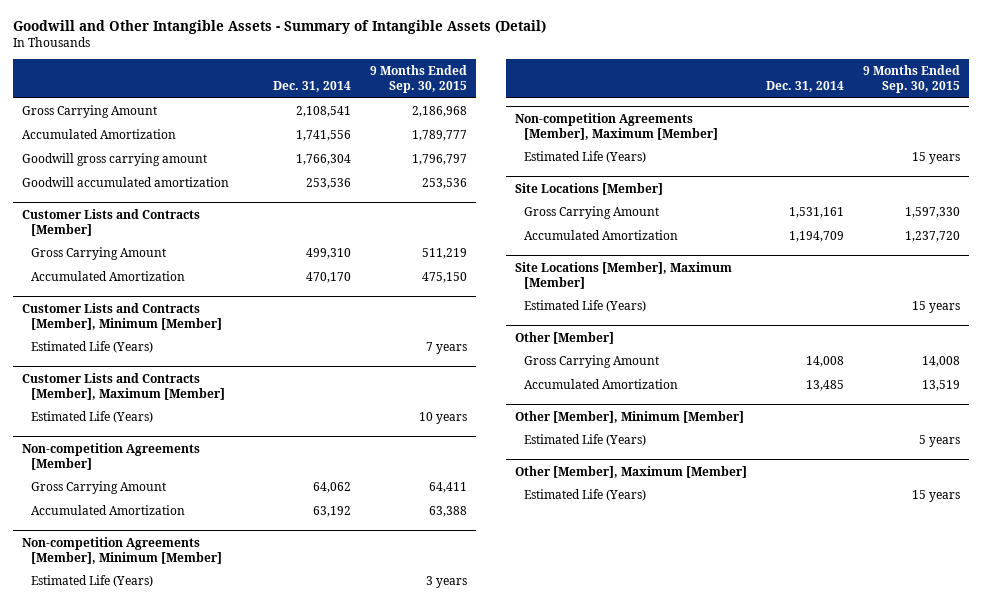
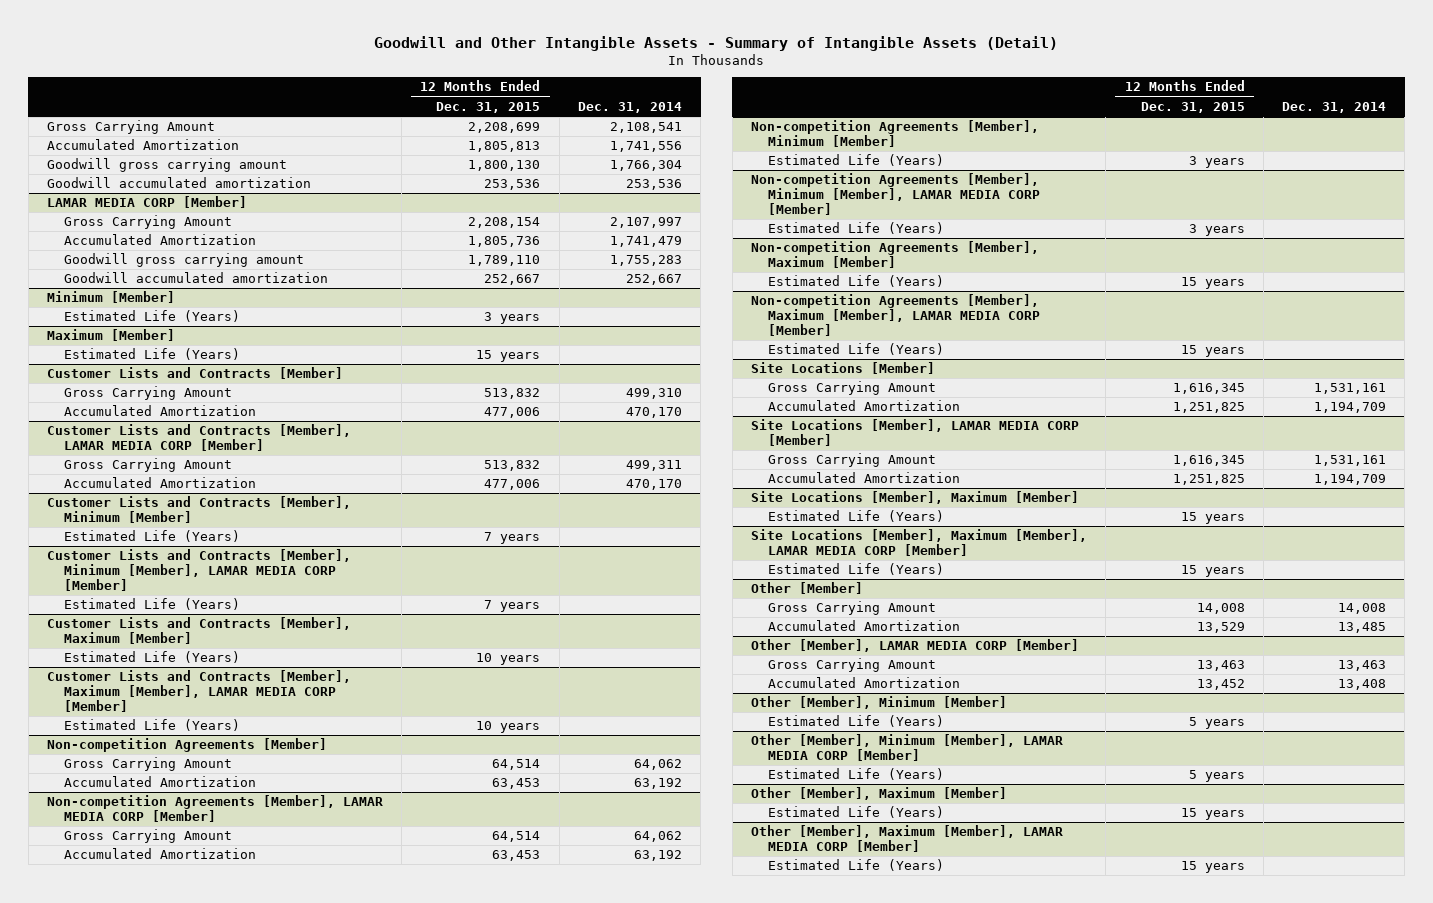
- | Dec. 31, 2014 | 9 Months Ended Sep. 30, 2015
+ | 12 Months Ended Dec. 31, 2015 | Dec. 31, 2014
+ LAMAR MEDIA CORP [Member]
+ Gross Carrying Amount | 2,208,154 | 2,107,997
+ Accumulated Amortization | 1,805,736 | 1,741,479
+ Goodwill gross carrying amount | 1,789,110 | 1,755,283
+ Goodwill accumulated amortization | 252,667 | 252,667
+ Minimum [Member]
+ Estimated Life (Years) | 3 years |
+ Maximum [Member]
+ Estimated Life (Years) | 15 years |
+ Customer Lists and Contracts [Member], LAMAR MEDIA CORP [Member]
+ Gross Carrying Amount | 513,832 | 499,311
+ Accumulated Amortization | 477,006 | 470,170
+ Customer Lists and Contracts [Member], Minimum [Member], LAMAR MEDIA CORP [Member]
+ Estimated Life (Years) | 7 years |
+ Customer Lists and Contracts [Member], Maximum [Member], LAMAR MEDIA CORP [Member]
+ Estimated Life (Years) | 10 years |
+ Non-competition Agreements [Member], LAMAR MEDIA CORP [Member]
+ Gross Carrying Amount | 64,514 | 64,062
+ Accumulated Amortization | 63,453 | 63,192
+ Non-competition Agreements [Member], Minimum [Member], LAMAR MEDIA CORP [Member]
+ Estimated Life (Years) | 3 years |
+ Non-competition Agreements [Member], Maximum [Member], LAMAR MEDIA CORP [Member]
+ Estimated Life (Years) | 15 years |
+ Site Locations [Member], LAMAR MEDIA CORP [Member]
+ Gross Carrying Amount | 1,616,345 | 1,531,161
+ Accumulated Amortization | 1,251,825 | 1,194,709
+ Site Locations [Member], Maximum [Member], LAMAR MEDIA CORP [Member]
+ Estimated Life (Years) | 15 years |
+ Other [Member], LAMAR MEDIA CORP [Member]
+ Gross Carrying Amount | 13,463 | 13,463
+ Accumulated Amortization | 13,452 | 13,408
+ Other [Member], Minimum [Member], LAMAR MEDIA CORP [Member]
+ Estimated Life (Years) | 5 years |
+ Other [Member], Maximum [Member], LAMAR MEDIA CORP [Member]
+ Estimated Life (Years) | 15 years |

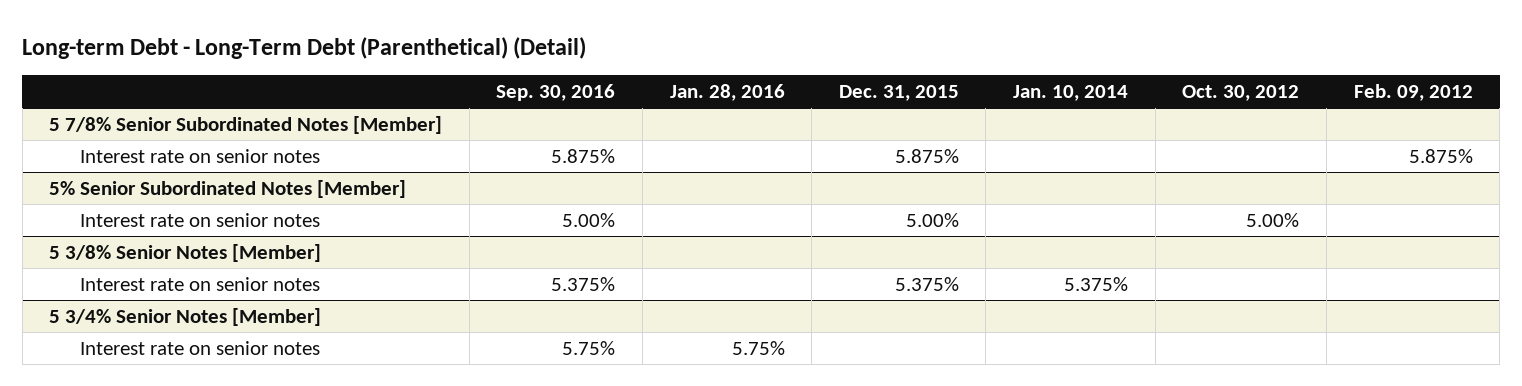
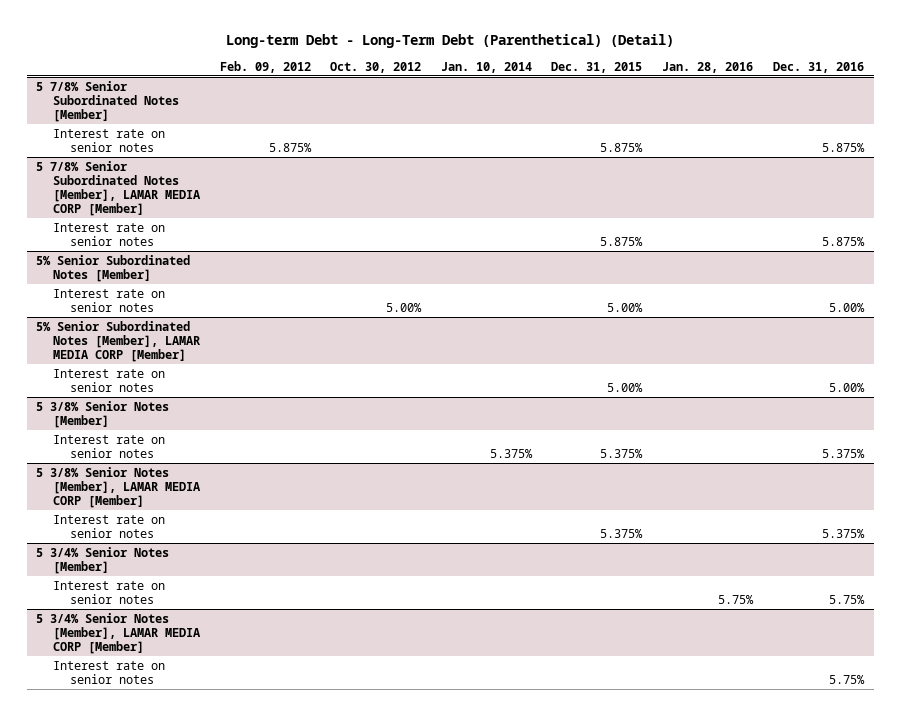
- | Sep. 30, 2016 | Jan. 28, 2016 | Dec. 31, 2015 | Jan. 10, 2014 | Oct. 30, 2012 | Feb. 09, 2012
+ | Feb. 09, 2012 | Oct. 30, 2012 | Jan. 10, 2014 | Dec. 31, 2015 | Jan. 28, 2016 | Dec. 31, 2016
+ 5 7/8% Senior Subordinated Notes [Member], LAMAR MEDIA CORP [Member]
+ Interest rate on senior notes | | | | 5.875% | | 5.875%
+ 5% Senior Subordinated Notes [Member], LAMAR MEDIA CORP [Member]
+ Interest rate on senior notes | | | | 5.00% | | 5.00%
+ 5 3/8% Senior Notes [Member], LAMAR MEDIA CORP [Member]
+ Interest rate on senior notes | | | | 5.375% | | 5.375%
+ 5 3/4% Senior Notes [Member], LAMAR MEDIA CORP [Member]
+ Interest rate on senior notes | | | | | | 5.75%

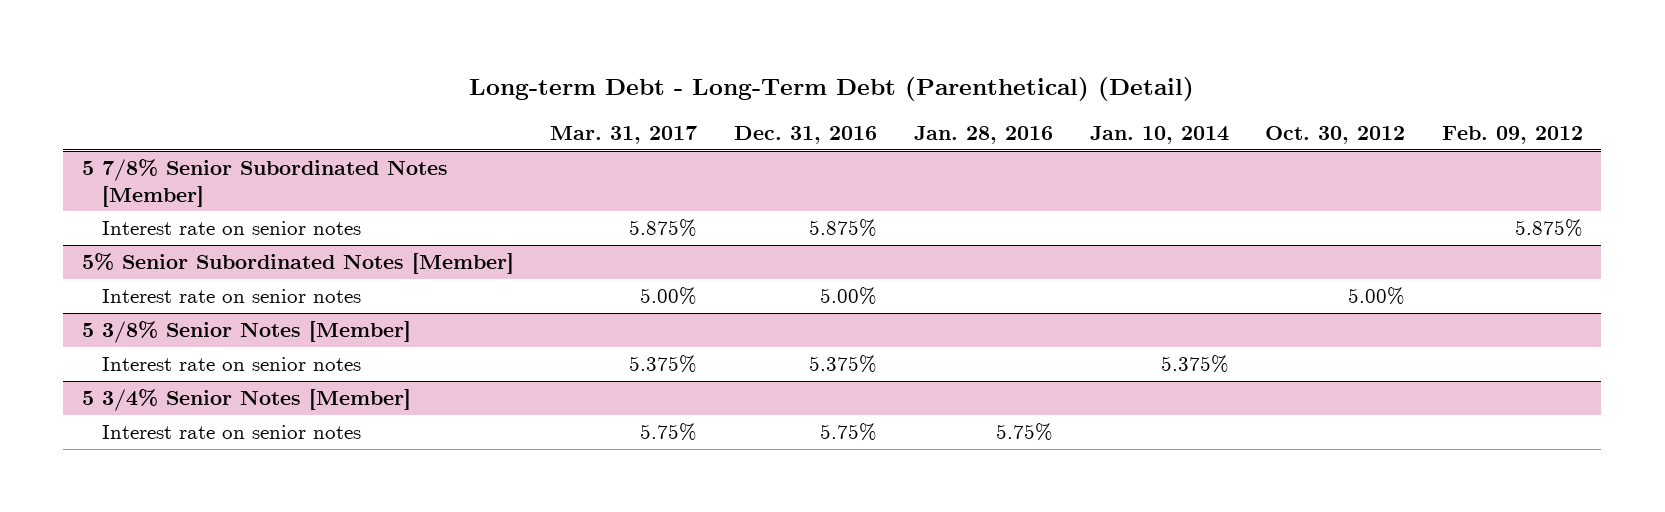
- | Feb. 09, 2012 | Oct. 30, 2012 | Jan. 10, 2014 | Dec. 31, 2015 | Jan. 28, 2016 | Dec. 31, 2016
+ | Mar. 31, 2017 | Dec. 31, 2016 | Jan. 28, 2016 | Jan. 10, 2014 | Oct. 30, 2012 | Feb. 09, 2012
- 5 7/8% Senior Subordinated Notes [Member], LAMAR MEDIA CORP [Member]
- Interest rate on senior notes | | | | 5.875% | | 5.875%
- 5% Senior Subordinated Notes [Member], LAMAR MEDIA CORP [Member]
- Interest rate on senior notes | | | | 5.00% | | 5.00%
- 5 3/8% Senior Notes [Member], LAMAR MEDIA CORP [Member]
- Interest rate on senior notes | | | | 5.375% | | 5.375%
- 5 3/4% Senior Notes [Member], LAMAR MEDIA CORP [Member]
- Interest rate on senior notes | | | | | | 5.75%

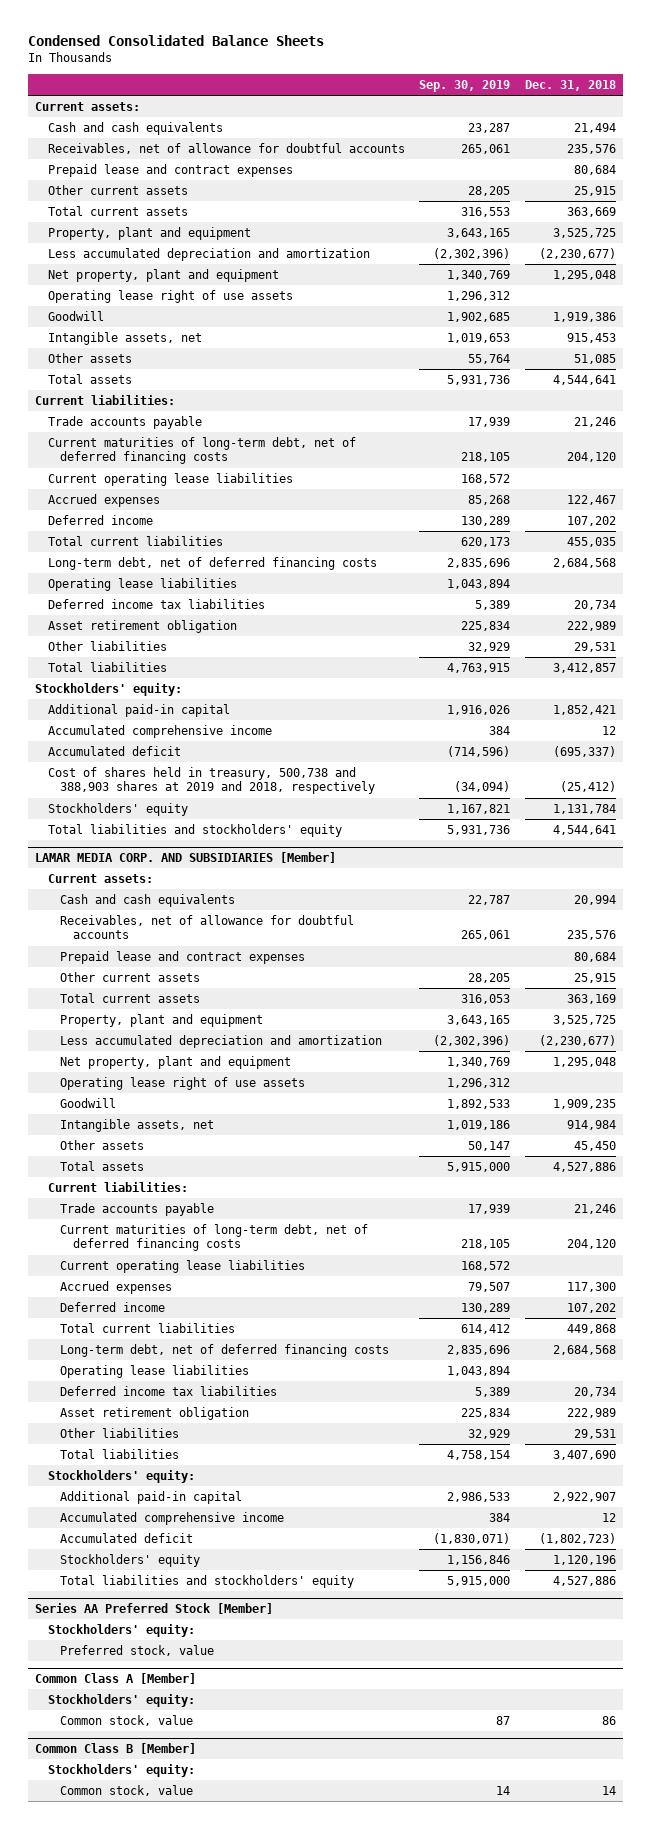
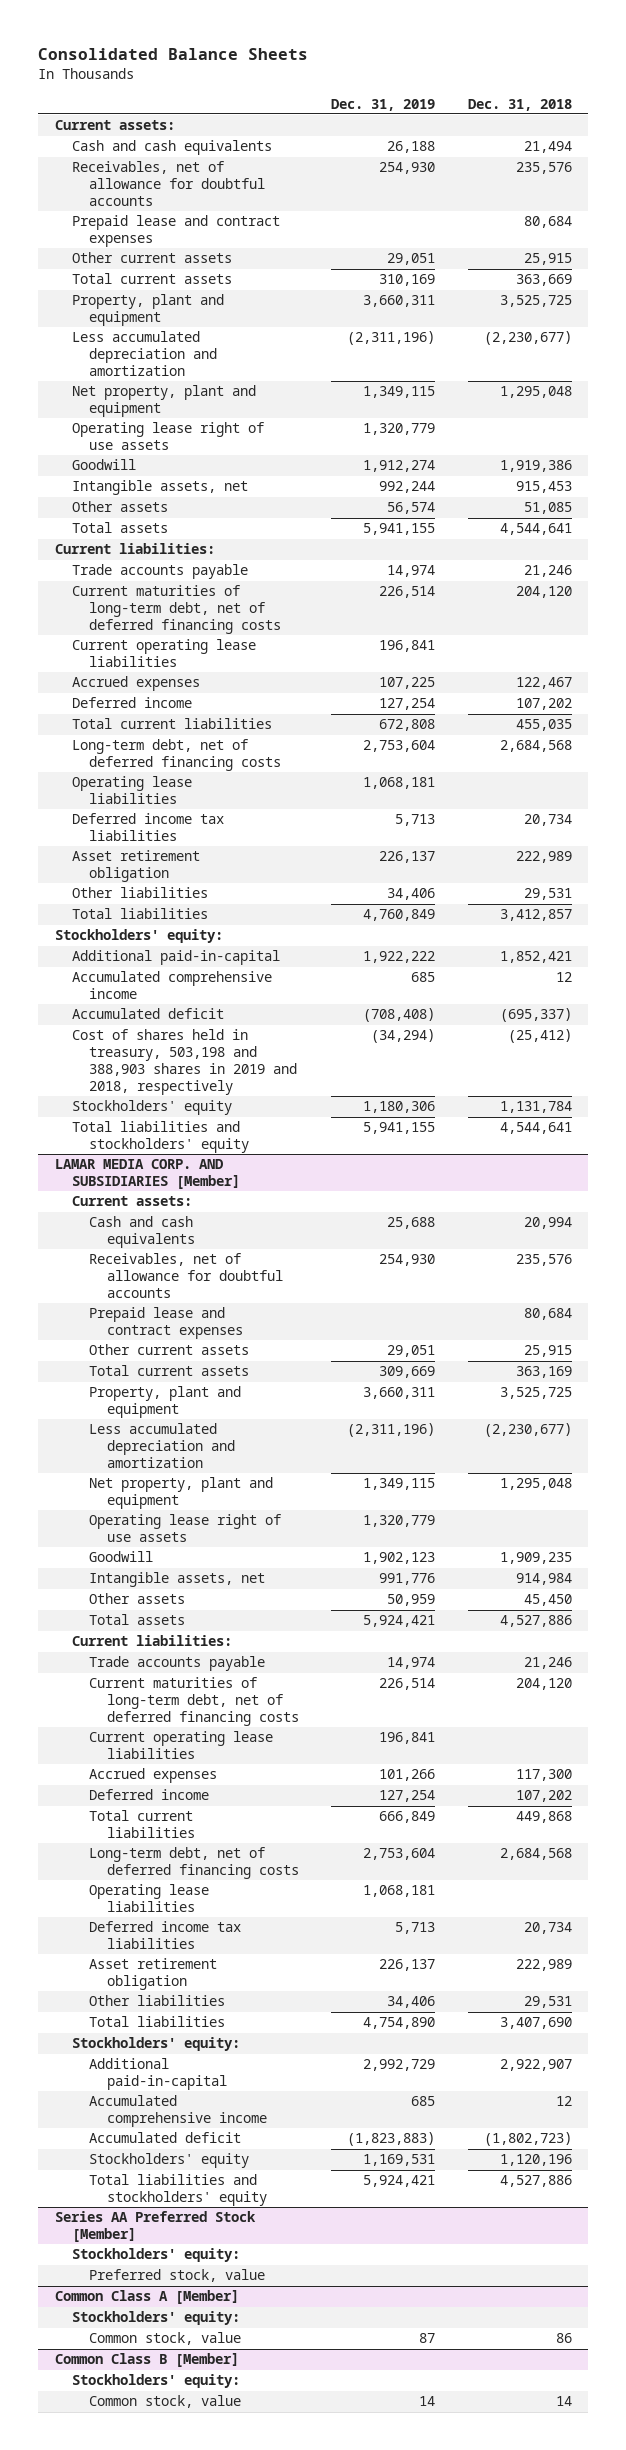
- Condensed Consolidated Balance Sheets
+ Consolidated Balance Sheets
- | Sep. 30, 2019 | Dec. 31, 2018
+ | Dec. 31, 2019 | Dec. 31, 2018
- Additional paid-in capital | 1,916,026 | 1,852,421
+ Additional paid-in-capital | 1,922,222 | 1,852,421
- Cost of shares held in treasury, 500,738 and 388,903 shares at 2019 and 2018, respectively | (34,094) | (25,412)
+ Cost of shares held in treasury, 503,198 and 388,903 shares in 2019 and 2018, respectively | (34,294) | (25,412)
@ LAMAR MEDIA CORP. AND SUBSIDIARIES [Member]
- Additional paid-in capital | 2,986,533 | 2,922,907
+ Additional paid-in-capital | 2,992,729 | 2,922,907

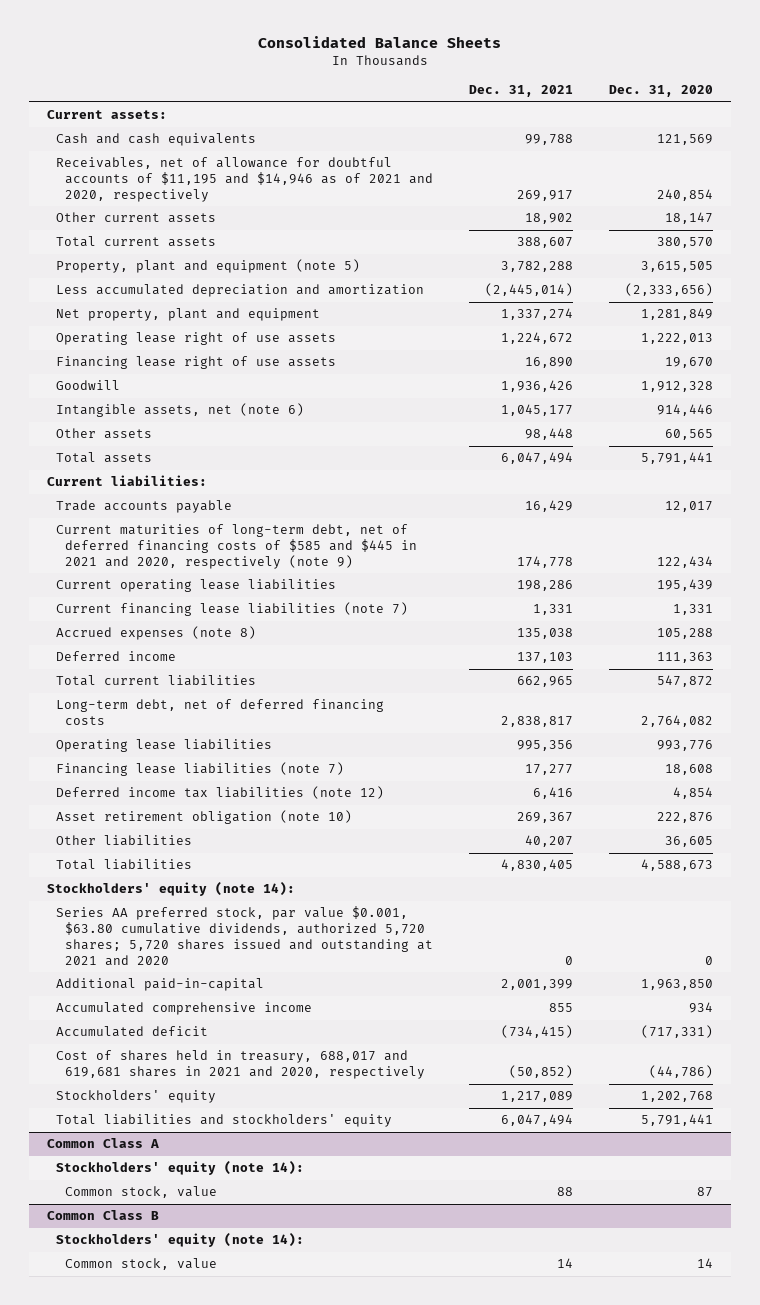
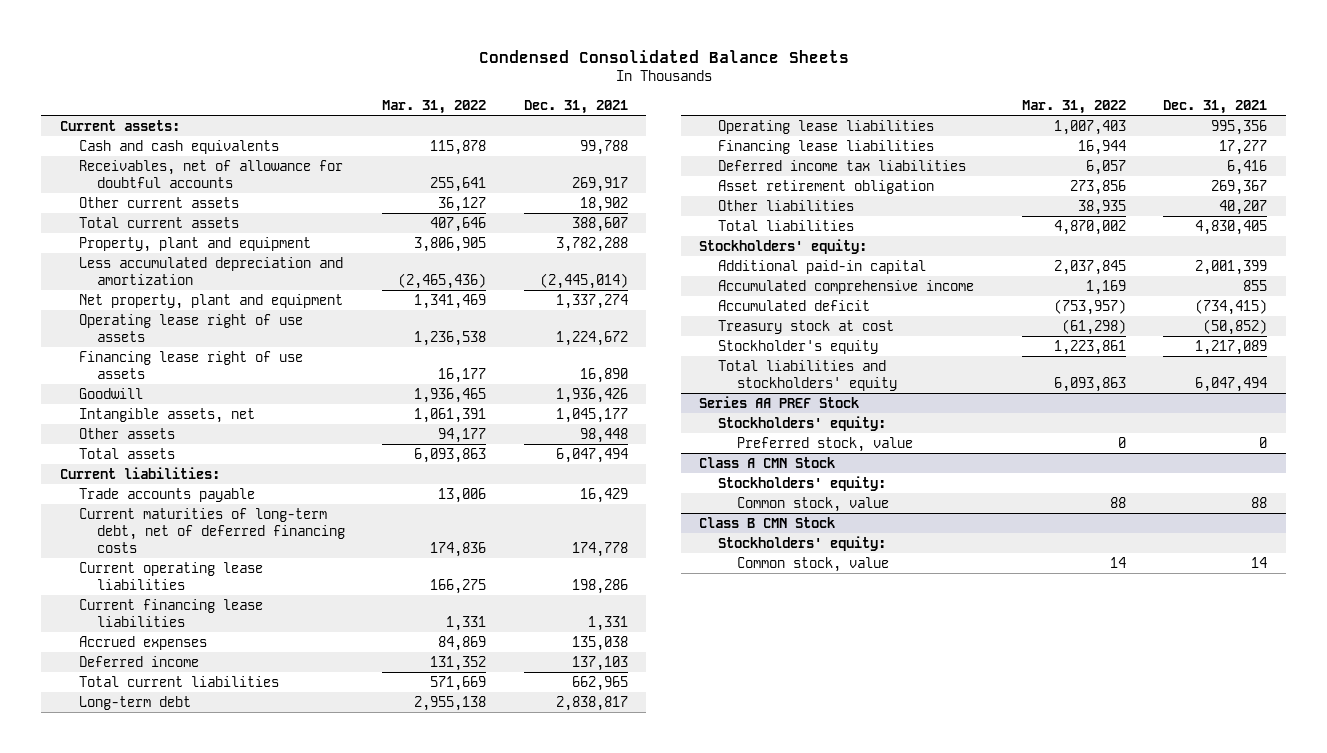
- Consolidated Balance Sheets
+ Condensed Consolidated Balance Sheets
- | Dec. 31, 2021 | Dec. 31, 2020
+ | Mar. 31, 2022 | Dec. 31, 2021
- Receivables, net of allowance for doubtful accounts of $11,195 and $14,946 as of 2021 and 2020, respectively | 269,917 | 240,854
+ Receivables, net of allowance for doubtful accounts | 255,641 | 269,917
- Property, plant and equipment (note 5) | 3,782,288 | 3,615,505
+ Property, plant and equipment | 3,806,905 | 3,782,288
- Intangible assets, net (note 6) | 1,045,177 | 914,446
+ Intangible assets, net | 1,061,391 | 1,045,177
- Current maturities of long-term debt, net of deferred financing costs of $585 and $445 in 2021 and 2020, respectively (note 9) | 174,778 | 122,434
+ Current maturities of long-term debt, net of deferred financing costs | 174,836 | 174,778
- Current financing lease liabilities (note 7) | 1,331 | 1,331
- Accrued expenses (note 8) | 135,038 | 105,288
+ Current financing lease liabilities | 1,331 | 1,331
+ Accrued expenses | 84,869 | 135,038
- Long-term debt, net of deferred financing costs | 2,838,817 | 2,764,082
+ Long-term debt | 2,955,138 | 2,838,817
- Financing lease liabilities (note 7) | 17,277 | 18,608
- Deferred income tax liabilities (note 12) | 6,416 | 4,854
- Asset retirement obligation (note 10) | 269,367 | 222,876
+ Financing lease liabilities | 16,944 | 17,277
+ Deferred income tax liabilities | 6,057 | 6,416
+ Asset retirement obligation | 273,856 | 269,367
- Stockholders' equity (note 14):
- Series AA preferred stock, par value $0.001, $63.80 cumulative dividends, authorized 5,720 shares; 5,720 shares issued and outstanding at 2021 and 2020 | 0 | 0
- Additional paid-in-capital | 2,001,399 | 1,963,850
+ Stockholders' equity:
+ Additional paid-in capital | 2,037,845 | 2,001,399
- Cost of shares held in treasury, 688,017 and 619,681 shares in 2021 and 2020, respectively | (50,852) | (44,786)
- Stockholders' equity | 1,217,089 | 1,202,768
+ Treasury stock at cost | (61,298) | (50,852)
+ Stockholder's equity | 1,223,861 | 1,217,089
- Common Class A
- Stockholders' equity (note 14):
+ Series AA PREF Stock
+ Stockholders' equity:
+ Preferred stock, value | 0 | 0
+ Class A CMN Stock
+ Stockholders' equity:
- Common Class B
- Stockholders' equity (note 14):
+ Class B CMN Stock
+ Stockholders' equity:

